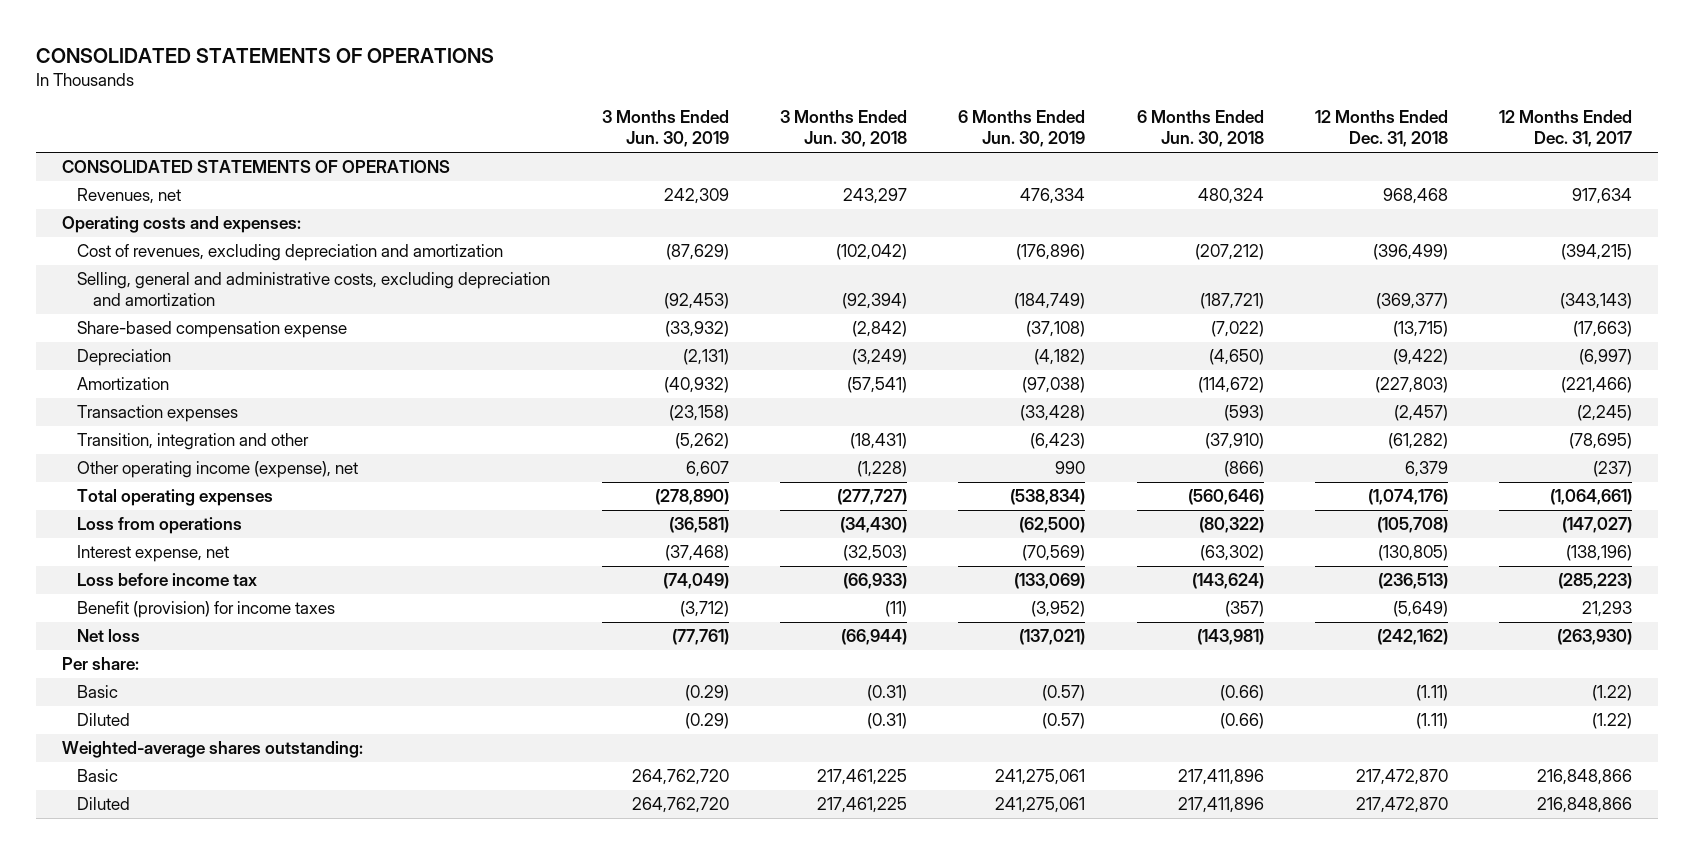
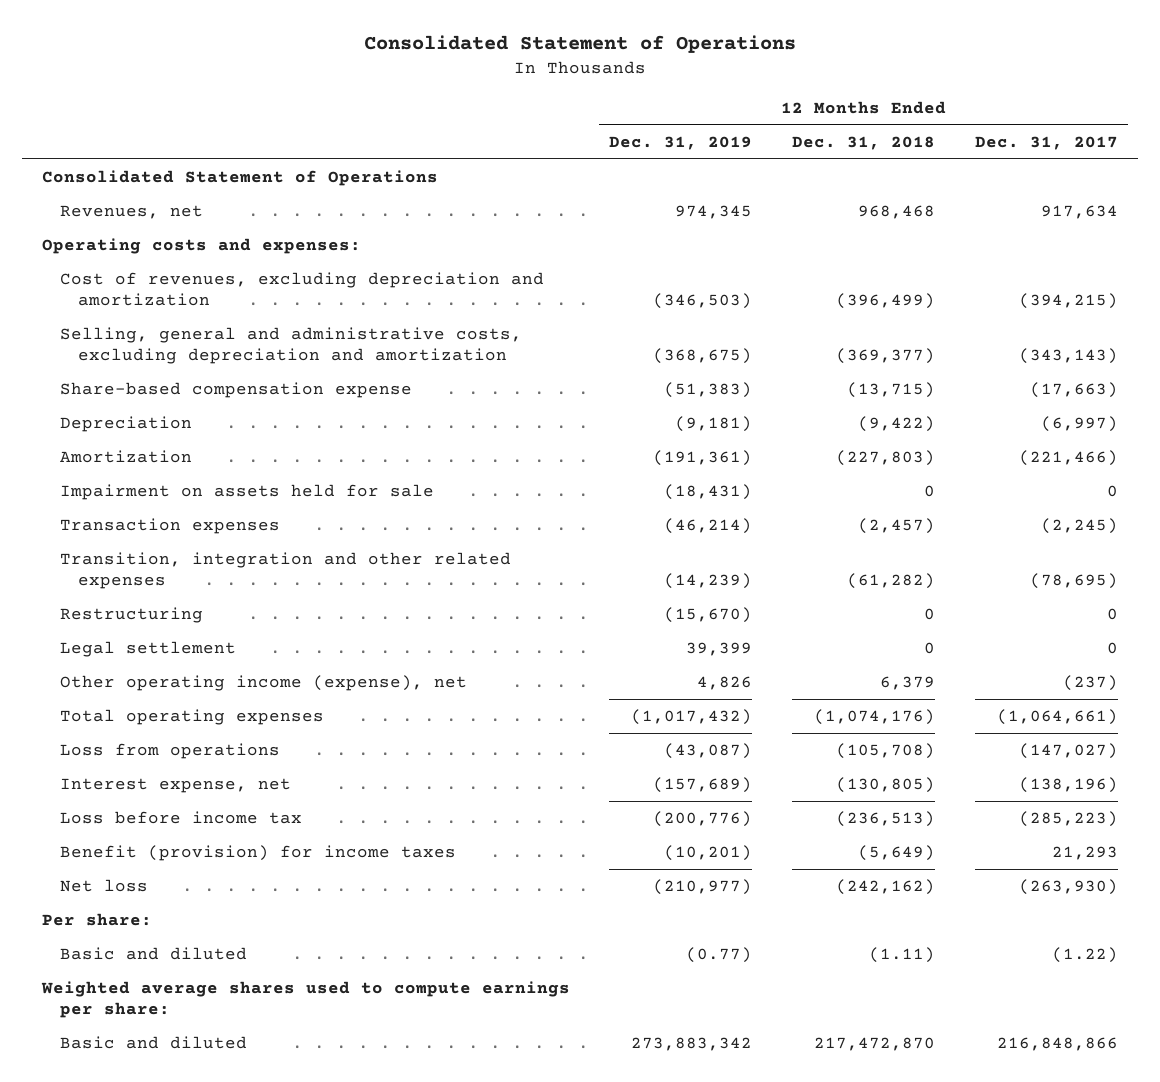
- CONSOLIDATED STATEMENTS OF OPERATIONS
+ Consolidated Statement of Operations
- | 3 Months Ended Jun. 30, 2019 | 3 Months Ended Jun. 30, 2018 | 6 Months Ended Jun. 30, 2019 | 6 Months Ended Jun. 30, 2018 | 12 Months Ended Dec. 31, 2018 | 12 Months Ended Dec. 31, 2017
+ | 12 Months Ended Dec. 31, 2019 | 12 Months Ended Dec. 31, 2018 | 12 Months Ended Dec. 31, 2017
- CONSOLIDATED STATEMENTS OF OPERATIONS
+ Consolidated Statement of Operations
+ Impairment on assets held for sale | (18,431) | 0 | 0
- Transition, integration and other | (5,262) | (18,431) | (6,423) | (37,910) | (61,282) | (78,695)
+ Transition, integration and other related expenses | (14,239) | (61,282) | (78,695)
+ Restructuring | (15,670) | 0 | 0
+ Legal settlement | 39,399 | 0 | 0
- Basic | (0.29) | (0.31) | (0.57) | (0.66) | (1.11) | (1.22)
- Diluted | (0.29) | (0.31) | (0.57) | (0.66) | (1.11) | (1.22)
- Weighted-average shares outstanding:
- Basic | 264,762,720 | 217,461,225 | 241,275,061 | 217,411,896 | 217,472,870 | 216,848,866
- Diluted | 264,762,720 | 217,461,225 | 241,275,061 | 217,411,896 | 217,472,870 | 216,848,866
+ Basic and diluted | (0.77) | (1.11) | (1.22)
+ Weighted average shares used to compute earnings per share:
+ Basic and diluted | 273,883,342 | 217,472,870 | 216,848,866

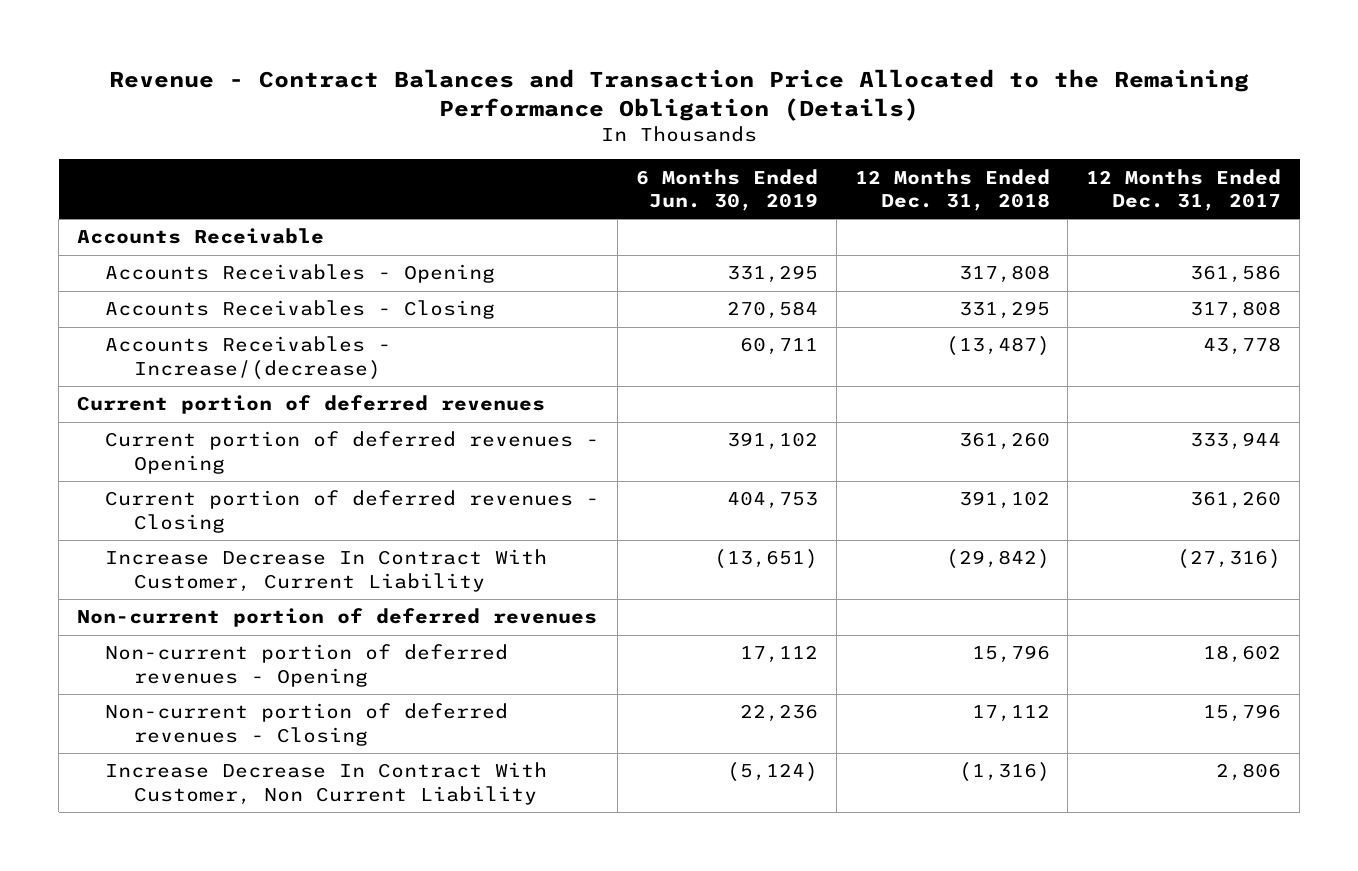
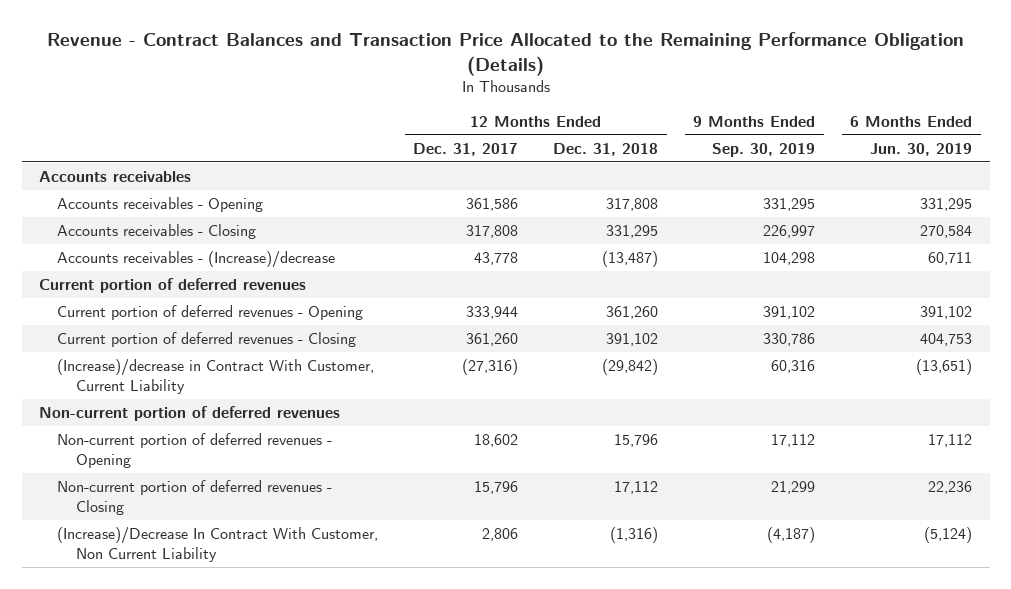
- | 6 Months Ended Jun. 30, 2019 | 12 Months Ended Dec. 31, 2018 | 12 Months Ended Dec. 31, 2017
+ | 12 Months Ended Dec. 31, 2017 | 12 Months Ended Dec. 31, 2018 | 9 Months Ended Sep. 30, 2019 | 6 Months Ended Jun. 30, 2019
- Accounts Receivable
- Accounts Receivables - Opening | 331,295 | 317,808 | 361,586
- Accounts Receivables - Closing | 270,584 | 331,295 | 317,808
- Accounts Receivables - Increase/(decrease) | 60,711 | (13,487) | 43,778
+ Accounts receivables
+ Accounts receivables - Opening | 361,586 | 317,808 | 331,295 | 331,295
+ Accounts receivables - Closing | 317,808 | 331,295 | 226,997 | 270,584
+ Accounts receivables - (Increase)/decrease | 43,778 | (13,487) | 104,298 | 60,711
- Increase Decrease In Contract With Customer, Current Liability | (13,651) | (29,842) | (27,316)
+ (Increase)/decrease in Contract With Customer, Current Liability | (27,316) | (29,842) | 60,316 | (13,651)
- Increase Decrease In Contract With Customer, Non Current Liability | (5,124) | (1,316) | 2,806
+ (Increase)/Decrease In Contract With Customer, Non Current Liability | 2,806 | (1,316) | (4,187) | (5,124)

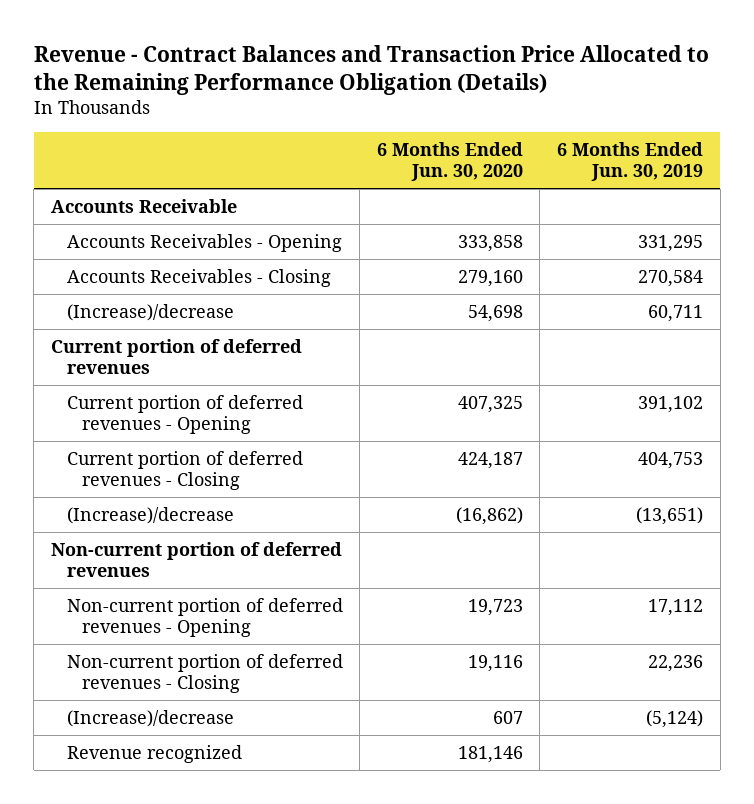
- | 12 Months Ended Dec. 31, 2017 | 12 Months Ended Dec. 31, 2018 | 9 Months Ended Sep. 30, 2019 | 6 Months Ended Jun. 30, 2019
+ | 6 Months Ended Jun. 30, 2020 | 6 Months Ended Jun. 30, 2019
- Accounts receivables
- Accounts receivables - Opening | 361,586 | 317,808 | 331,295 | 331,295
- Accounts receivables - Closing | 317,808 | 331,295 | 226,997 | 270,584
- Accounts receivables - (Increase)/decrease | 43,778 | (13,487) | 104,298 | 60,711
+ Accounts Receivable
+ Accounts Receivables - Opening | 333,858 | 331,295
+ Accounts Receivables - Closing | 279,160 | 270,584
+ (Increase)/decrease | 54,698 | 60,711
- (Increase)/decrease in Contract With Customer, Current Liability | (27,316) | (29,842) | 60,316 | (13,651)
+ (Increase)/decrease | (16,862) | (13,651)
- (Increase)/Decrease In Contract With Customer, Non Current Liability | 2,806 | (1,316) | (4,187) | (5,124)
+ (Increase)/decrease | 607 | (5,124)
+ Revenue recognized | 181,146 |

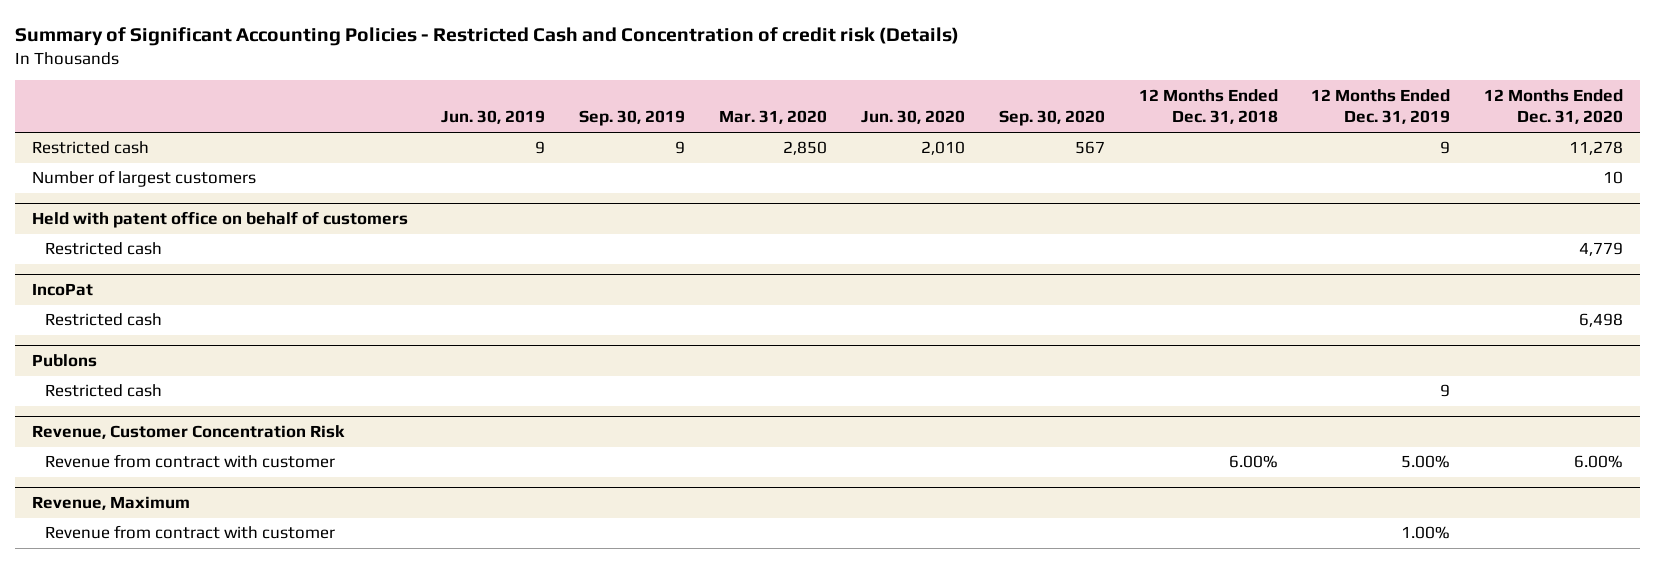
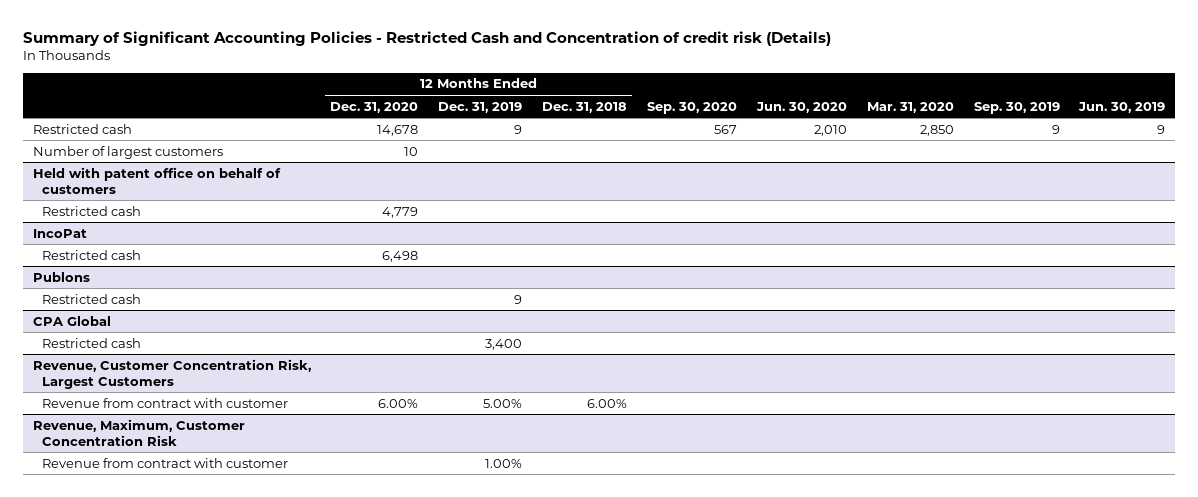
- | Jun. 30, 2019 | Sep. 30, 2019 | Mar. 31, 2020 | Jun. 30, 2020 | Sep. 30, 2020 | 12 Months Ended Dec. 31, 2018 | 12 Months Ended Dec. 31, 2019 | 12 Months Ended Dec. 31, 2020
+ | 12 Months Ended Dec. 31, 2020 | 12 Months Ended Dec. 31, 2019 | 12 Months Ended Dec. 31, 2018 | Sep. 30, 2020 | Jun. 30, 2020 | Mar. 31, 2020 | Sep. 30, 2019 | Jun. 30, 2019
- Restricted cash | 9 | 9 | 2,850 | 2,010 | 567 | | 9 | 11,278
+ Restricted cash | 14,678 | 9 | | 567 | 2,010 | 2,850 | 9 | 9
- Revenue, Customer Concentration Risk
+ CPA Global
+ Restricted cash | | 3,400 | | | | | |
+ Revenue, Customer Concentration Risk, Largest Customers
- Revenue, Maximum
+ Revenue, Maximum, Customer Concentration Risk

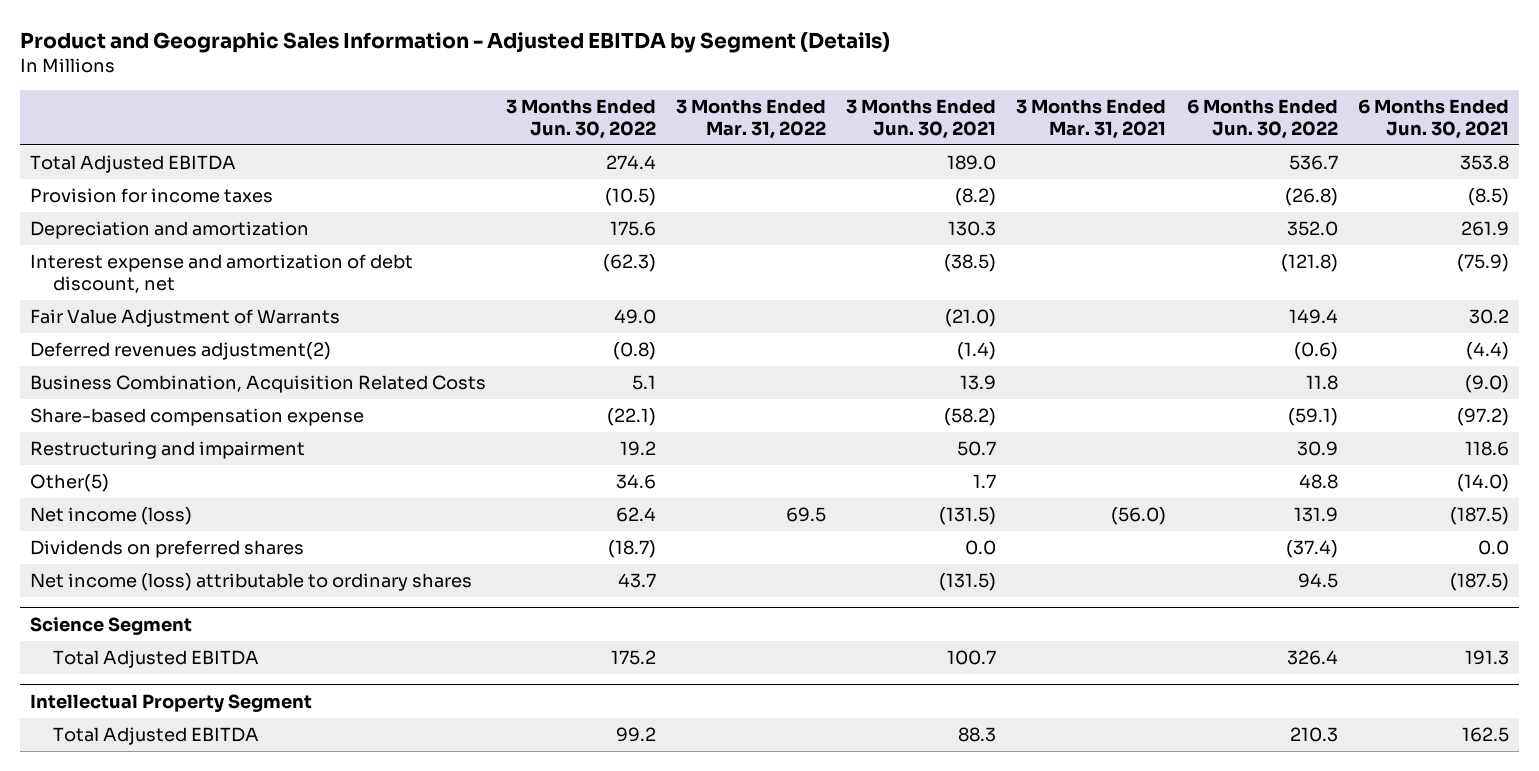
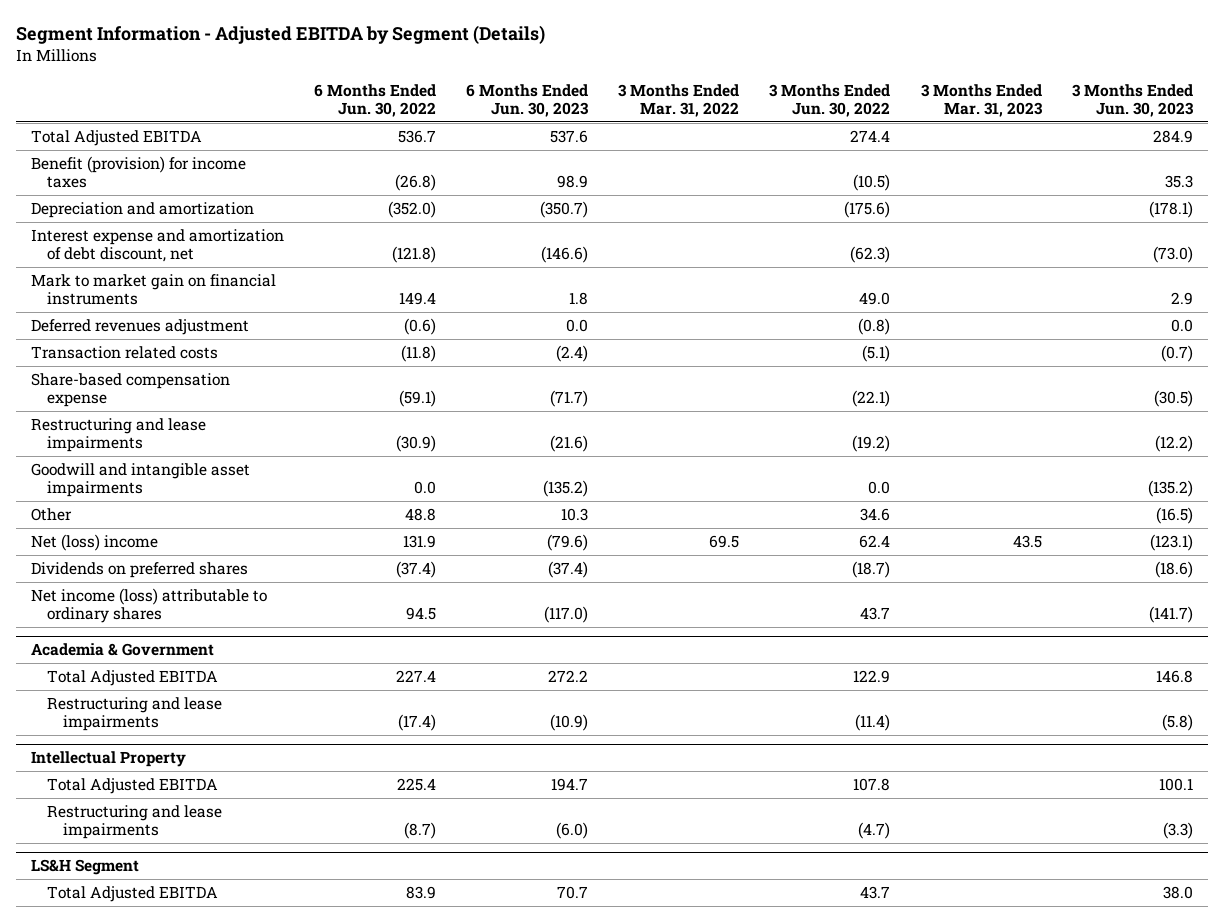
- Product and Geographic Sales Information - Adjusted EBITDA by Segment (Details)
+ Segment Information - Adjusted EBITDA by Segment (Details)
- | 3 Months Ended Jun. 30, 2022 | 3 Months Ended Mar. 31, 2022 | 3 Months Ended Jun. 30, 2021 | 3 Months Ended Mar. 31, 2021 | 6 Months Ended Jun. 30, 2022 | 6 Months Ended Jun. 30, 2021
+ | 6 Months Ended Jun. 30, 2022 | 6 Months Ended Jun. 30, 2023 | 3 Months Ended Mar. 31, 2022 | 3 Months Ended Jun. 30, 2022 | 3 Months Ended Mar. 31, 2023 | 3 Months Ended Jun. 30, 2023
- Provision for income taxes | (10.5) | | (8.2) | | (26.8) | (8.5)
- Depreciation and amortization | 175.6 | | 130.3 | | 352.0 | 261.9
+ Benefit (provision) for income taxes | (26.8) | 98.9 | | (10.5) | | 35.3
+ Depreciation and amortization | (352.0) | (350.7) | | (175.6) | | (178.1)
- Fair Value Adjustment of Warrants | 49.0 | | (21.0) | | 149.4 | 30.2
- Deferred revenues adjustment(2) | (0.8) | | (1.4) | | (0.6) | (4.4)
- Business Combination, Acquisition Related Costs | 5.1 | | 13.9 | | 11.8 | (9.0)
+ Mark to market gain on financial instruments | 149.4 | 1.8 | | 49.0 | | 2.9
+ Deferred revenues adjustment | (0.6) | 0.0 | | (0.8) | | 0.0
+ Transaction related costs | (11.8) | (2.4) | | (5.1) | | (0.7)
- Restructuring and impairment | 19.2 | | 50.7 | | 30.9 | 118.6
- Other(5) | 34.6 | | 1.7 | | 48.8 | (14.0)
- Net income (loss) | 62.4 | 69.5 | (131.5) | (56.0) | 131.9 | (187.5)
+ Restructuring and lease impairments | (30.9) | (21.6) | | (19.2) | | (12.2)
+ Goodwill and intangible asset impairments | 0.0 | (135.2) | | 0.0 | | (135.2)
+ Other | 48.8 | 10.3 | | 34.6 | | (16.5)
+ Net (loss) income | 131.9 | (79.6) | 69.5 | 62.4 | 43.5 | (123.1)
- Science Segment
- Total Adjusted EBITDA | 175.2 | | 100.7 | | 326.4 | 191.3
- Intellectual Property Segment
- Total Adjusted EBITDA | 99.2 | | 88.3 | | 210.3 | 162.5
+ Academia & Government
+ Total Adjusted EBITDA | 227.4 | 272.2 | | 122.9 | | 146.8
+ Restructuring and lease impairments | (17.4) | (10.9) | | (11.4) | | (5.8)
+ Intellectual Property
+ Total Adjusted EBITDA | 225.4 | 194.7 | | 107.8 | | 100.1
+ Restructuring and lease impairments | (8.7) | (6.0) | | (4.7) | | (3.3)
+ LS&H Segment
+ Total Adjusted EBITDA | 83.9 | 70.7 | | 43.7 | | 38.0

